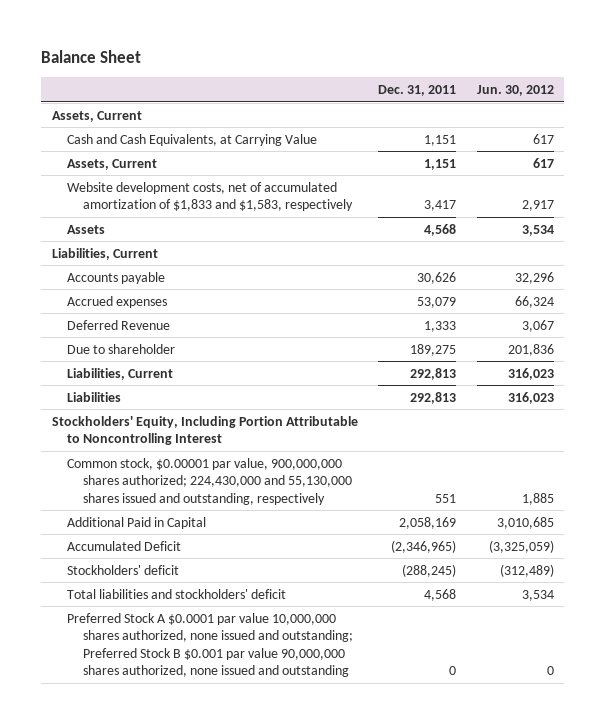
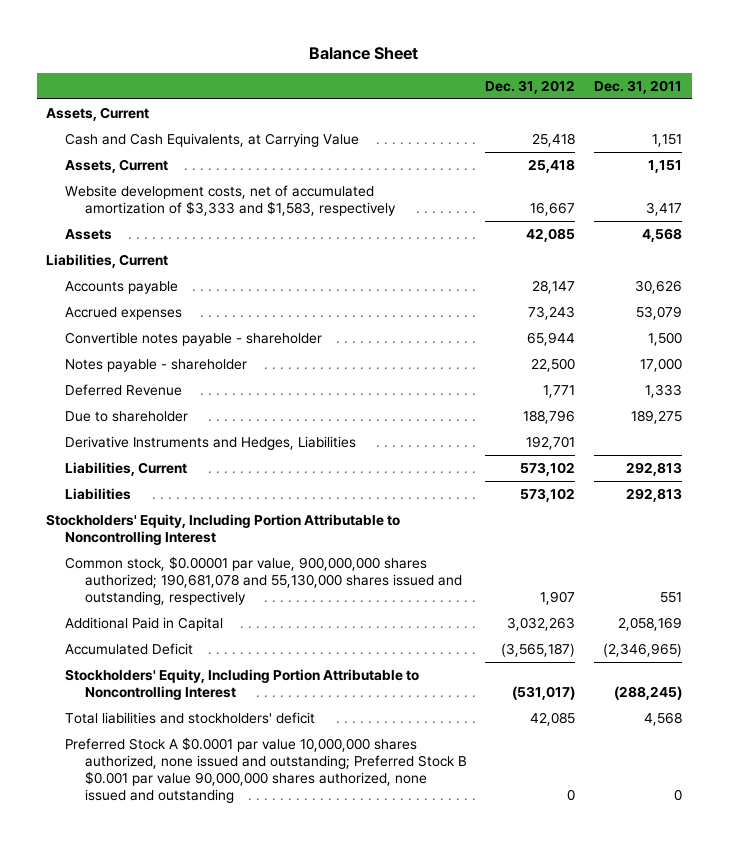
- | Dec. 31, 2011 | Jun. 30, 2012
+ | Dec. 31, 2012 | Dec. 31, 2011
- Website development costs, net of accumulated amortization of $1,833 and $1,583, respectively | 3,417 | 2,917
+ Website development costs, net of accumulated amortization of $3,333 and $1,583, respectively | 16,667 | 3,417
+ Convertible notes payable - shareholder | 65,944 | 1,500
+ Notes payable - shareholder | 22,500 | 17,000
+ Derivative Instruments and Hedges, Liabilities | 192,701 |
- Common stock, $0.00001 par value, 900,000,000 shares authorized; 224,430,000 and 55,130,000 shares issued and outstanding, respectively | 551 | 1,885
+ Common stock, $0.00001 par value, 900,000,000 shares authorized; 190,681,078 and 55,130,000 shares issued and outstanding, respectively | 1,907 | 551
- Stockholders' deficit | (288,245) | (312,489)
+ Stockholders' Equity, Including Portion Attributable to Noncontrolling Interest | (531,017) | (288,245)

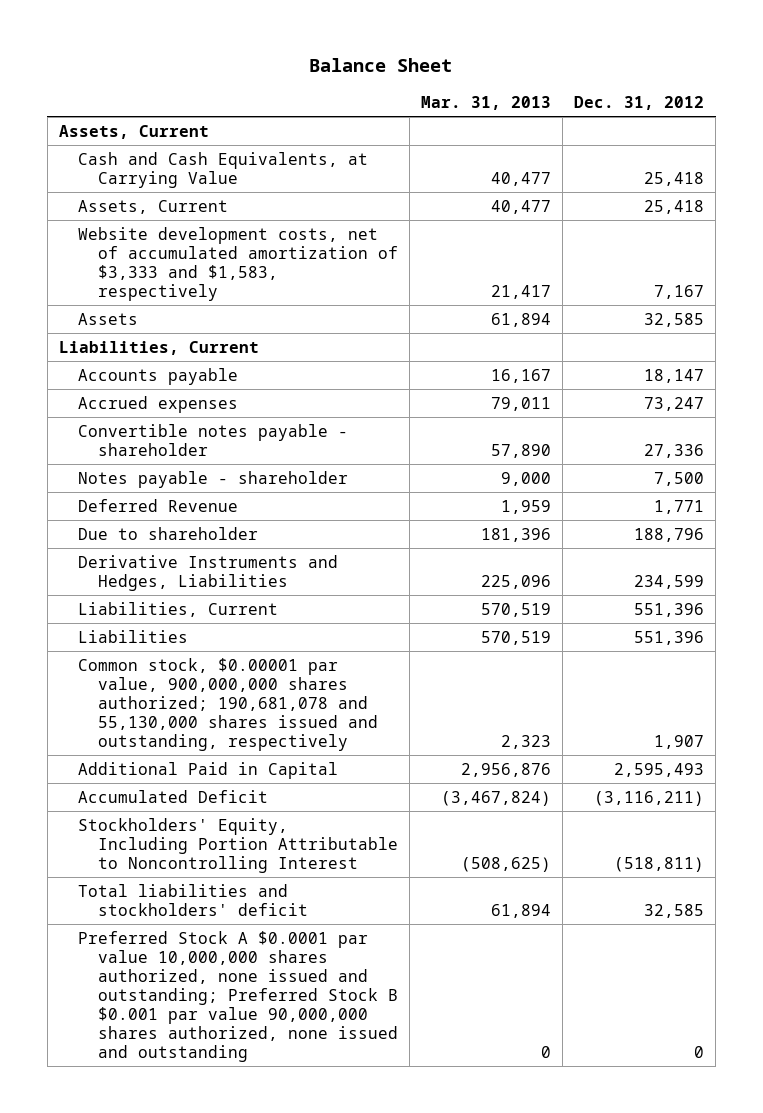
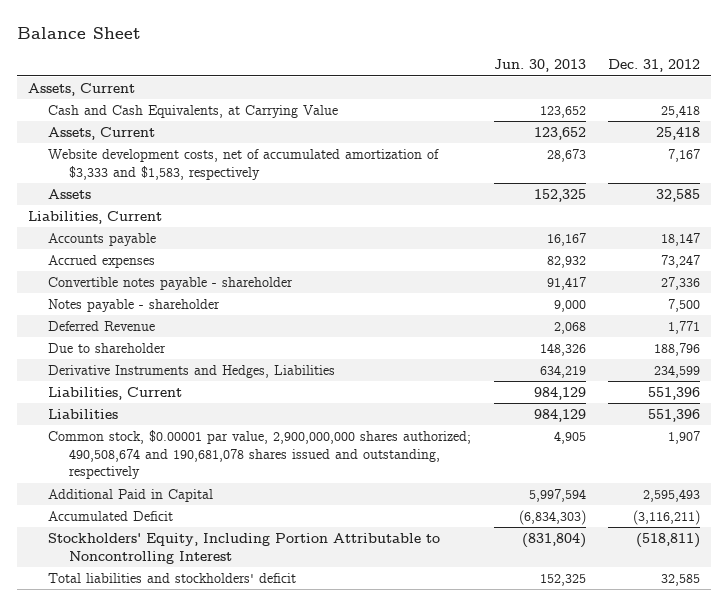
- | Mar. 31, 2013 | Dec. 31, 2012
+ | Jun. 30, 2013 | Dec. 31, 2012
- Common stock, $0.00001 par value, 900,000,000 shares authorized; 190,681,078 and 55,130,000 shares issued and outstanding, respectively | 2,323 | 1,907
+ Common stock, $0.00001 par value, 2,900,000,000 shares authorized; 490,508,674 and 190,681,078 shares issued and outstanding, respectively | 4,905 | 1,907
- Preferred Stock A $0.0001 par value 10,000,000 shares authorized, none issued and outstanding; Preferred Stock B $0.001 par value 90,000,000 shares authorized, none issued and outstanding | 0 | 0

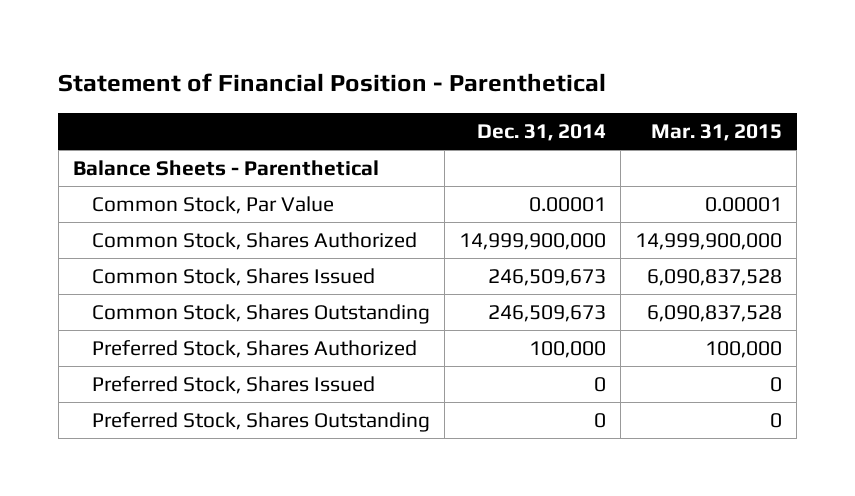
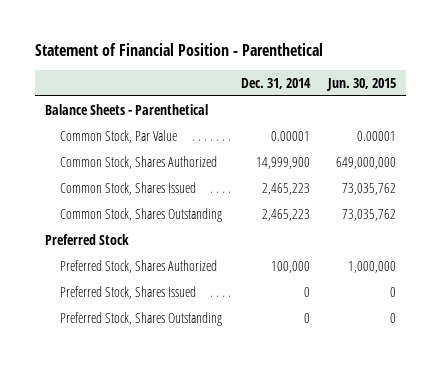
- | Dec. 31, 2014 | Mar. 31, 2015
+ | Dec. 31, 2014 | Jun. 30, 2015
- Common Stock, Shares Authorized | 14,999,900,000 | 14,999,900,000
- Common Stock, Shares Issued | 246,509,673 | 6,090,837,528
- Common Stock, Shares Outstanding | 246,509,673 | 6,090,837,528
+ Common Stock, Shares Authorized | 14,999,900 | 649,000,000
+ Common Stock, Shares Issued | 2,465,223 | 73,035,762
+ Common Stock, Shares Outstanding | 2,465,223 | 73,035,762
+ Preferred Stock

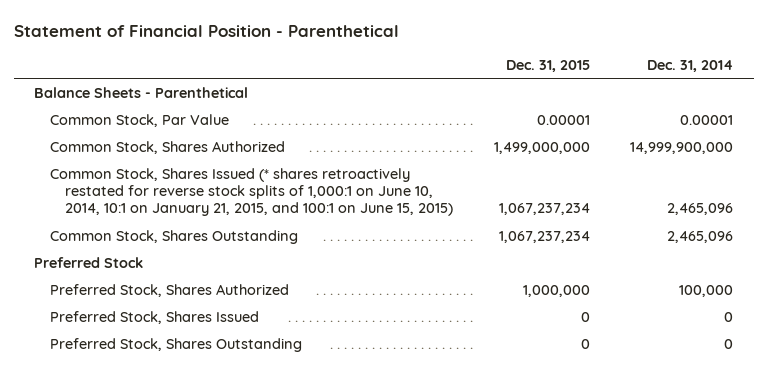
- | Dec. 31, 2014 | Jun. 30, 2015
+ | Dec. 31, 2015 | Dec. 31, 2014
- Common Stock, Shares Authorized | 14,999,900 | 649,000,000
- Common Stock, Shares Issued | 2,465,223 | 73,035,762
- Common Stock, Shares Outstanding | 2,465,223 | 73,035,762
+ Common Stock, Shares Authorized | 1,499,000,000 | 14,999,900,000
+ Common Stock, Shares Issued (* shares retroactively restated for reverse stock splits of 1,000:1 on June 10, 2014, 10:1 on January 21, 2015, and 100:1 on June 15, 2015) | 1,067,237,234 | 2,465,096
+ Common Stock, Shares Outstanding | 1,067,237,234 | 2,465,096

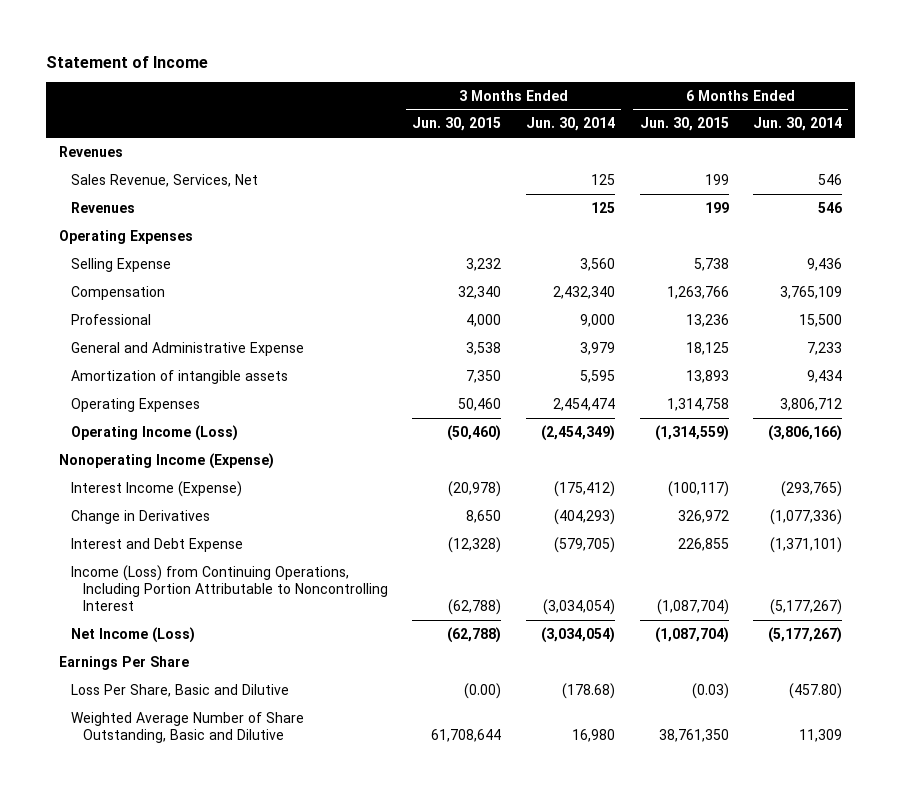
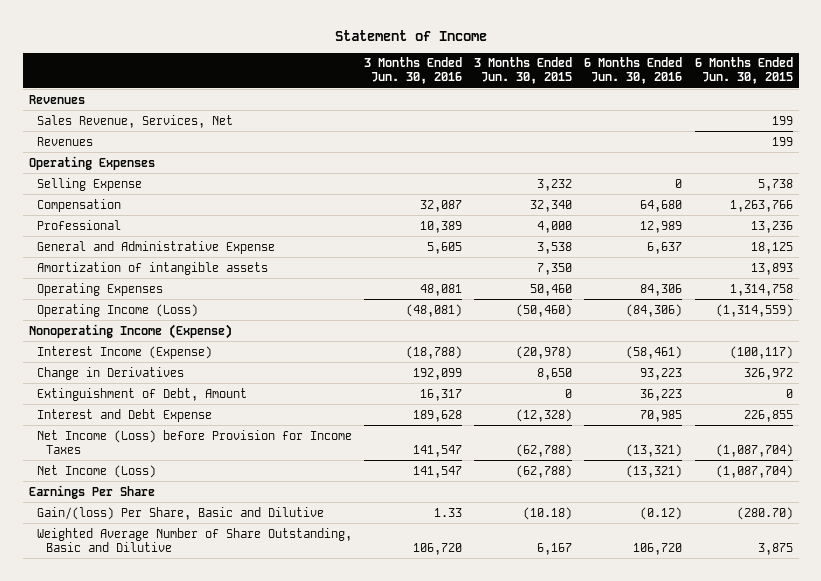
- | 3 Months Ended Jun. 30, 2015 | 3 Months Ended Jun. 30, 2014 | 6 Months Ended Jun. 30, 2015 | 6 Months Ended Jun. 30, 2014
+ | 3 Months Ended Jun. 30, 2016 | 3 Months Ended Jun. 30, 2015 | 6 Months Ended Jun. 30, 2016 | 6 Months Ended Jun. 30, 2015
+ Extinguishment of Debt, Amount | 16,317 | 0 | 36,223 | 0
- Income (Loss) from Continuing Operations, Including Portion Attributable to Noncontrolling Interest | (62,788) | (3,034,054) | (1,087,704) | (5,177,267)
+ Net Income (Loss) before Provision for Income Taxes | 141,547 | (62,788) | (13,321) | (1,087,704)
- Loss Per Share, Basic and Dilutive | (0.00) | (178.68) | (0.03) | (457.80)
- Weighted Average Number of Share Outstanding, Basic and Dilutive | 61,708,644 | 16,980 | 38,761,350 | 11,309
+ Gain/(loss) Per Share, Basic and Dilutive | 1.33 | (10.18) | (0.12) | (280.70)
+ Weighted Average Number of Share Outstanding, Basic and Dilutive | 106,720 | 6,167 | 106,720 | 3,875

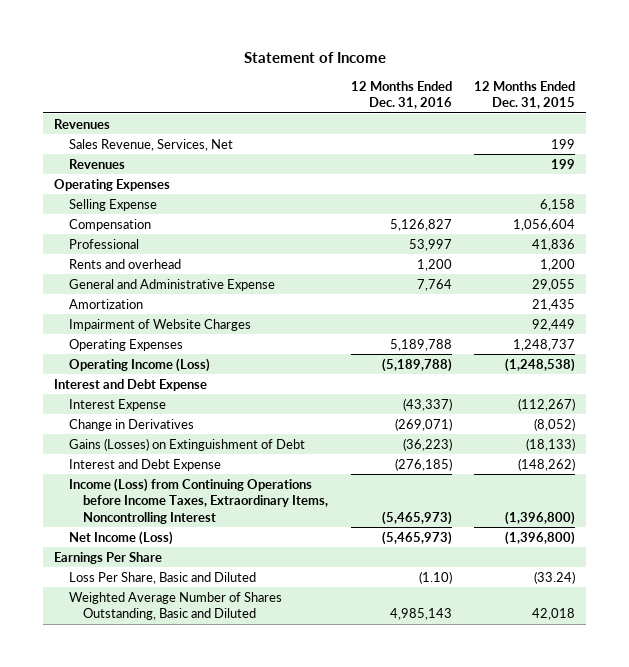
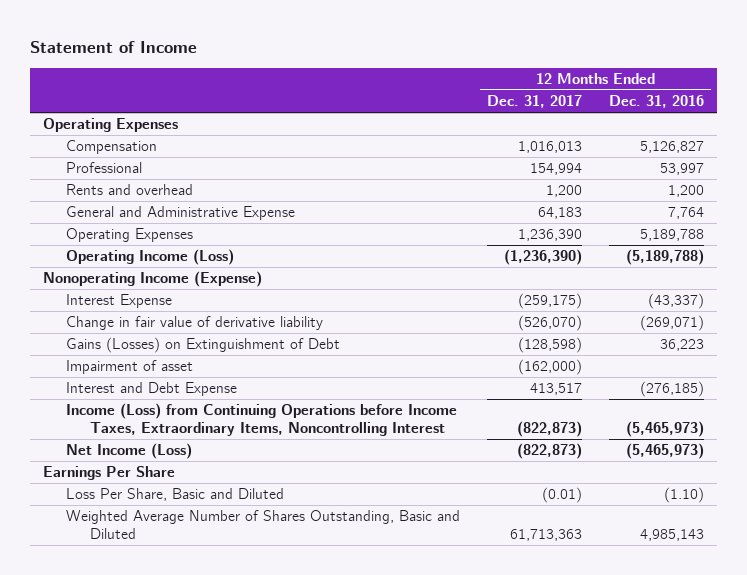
- | 12 Months Ended Dec. 31, 2016 | 12 Months Ended Dec. 31, 2015
+ | 12 Months Ended Dec. 31, 2017 | 12 Months Ended Dec. 31, 2016
- Revenues
- Sales Revenue, Services, Net | | 199
- Revenues | | 199
- Selling Expense | | 6,158
- Amortization | | 21,435
- Impairment of Website Charges | | 92,449
- Interest and Debt Expense
+ Nonoperating Income (Expense)
- Change in Derivatives | (269,071) | (8,052)
- Gains (Losses) on Extinguishment of Debt | (36,223) | (18,133)
+ Change in fair value of derivative liability | (526,070) | (269,071)
+ Gains (Losses) on Extinguishment of Debt | (128,598) | 36,223
+ Impairment of asset | (162,000) |

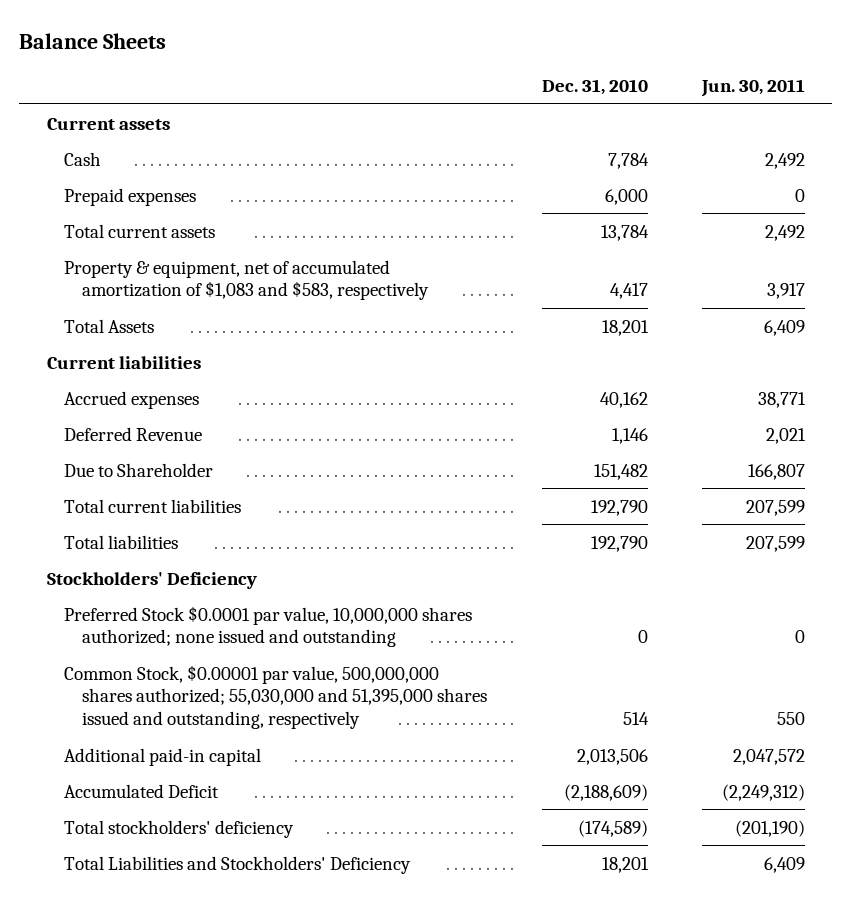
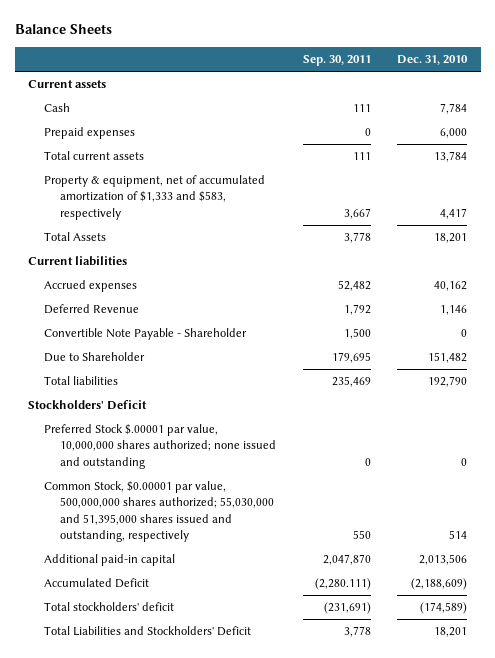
- | Dec. 31, 2010 | Jun. 30, 2011
+ | Sep. 30, 2011 | Dec. 31, 2010
- Property & equipment, net of accumulated amortization of $1,083 and $583, respectively | 4,417 | 3,917
+ Property & equipment, net of accumulated amortization of $1,333 and $583, respectively | 3,667 | 4,417
+ Convertible Note Payable - Shareholder | 1,500 | 0
- Total current liabilities | 192,790 | 207,599
- Stockholders' Deficiency
- Preferred Stock $0.0001 par value, 10,000,000 shares authorized; none issued and outstanding | 0 | 0
+ Stockholders' Deficit
+ Preferred Stock $.00001 par value, 10,000,000 shares authorized; none issued and outstanding | 0 | 0
- Total stockholders' deficiency | (174,589) | (201,190)
- Total Liabilities and Stockholders' Deficiency | 18,201 | 6,409
+ Total stockholders' deficit | (231,691) | (174,589)
+ Total Liabilities and Stockholders' Deficit | 3,778 | 18,201

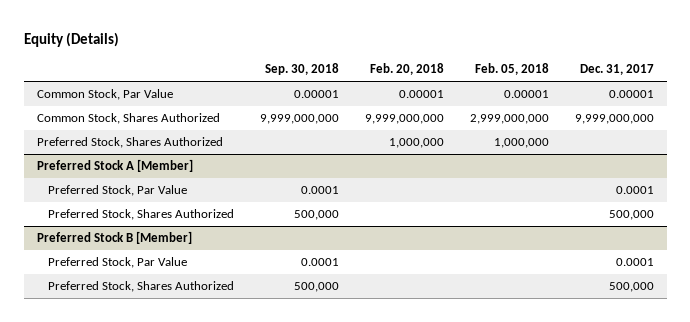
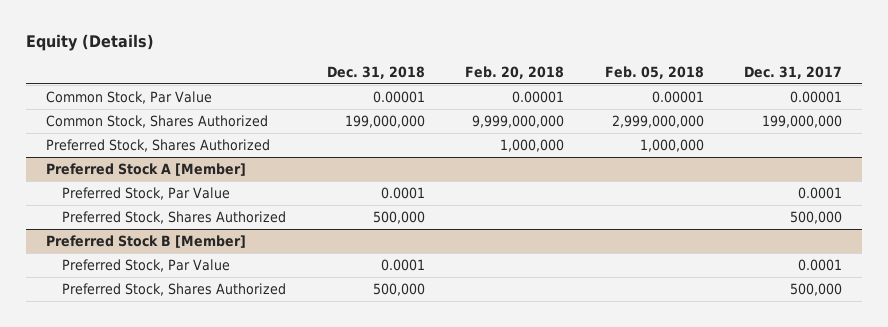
- | Sep. 30, 2018 | Feb. 20, 2018 | Feb. 05, 2018 | Dec. 31, 2017
+ | Dec. 31, 2018 | Feb. 20, 2018 | Feb. 05, 2018 | Dec. 31, 2017
- Common Stock, Shares Authorized | 9,999,000,000 | 9,999,000,000 | 2,999,000,000 | 9,999,000,000
+ Common Stock, Shares Authorized | 199,000,000 | 9,999,000,000 | 2,999,000,000 | 199,000,000

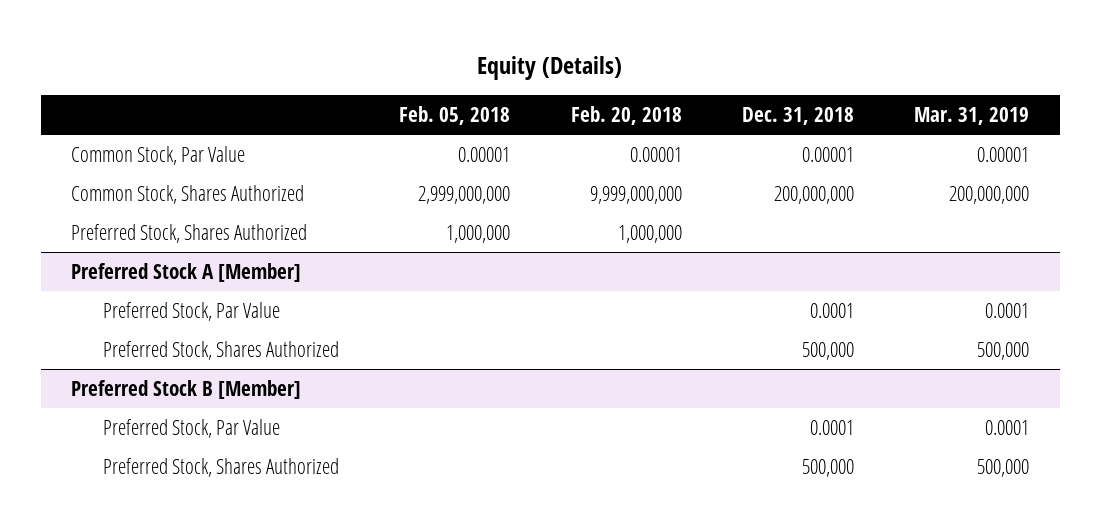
- | Dec. 31, 2018 | Feb. 20, 2018 | Feb. 05, 2018 | Dec. 31, 2017
+ | Feb. 05, 2018 | Feb. 20, 2018 | Dec. 31, 2018 | Mar. 31, 2019
- Common Stock, Shares Authorized | 199,000,000 | 9,999,000,000 | 2,999,000,000 | 199,000,000
+ Common Stock, Shares Authorized | 2,999,000,000 | 9,999,000,000 | 200,000,000 | 200,000,000

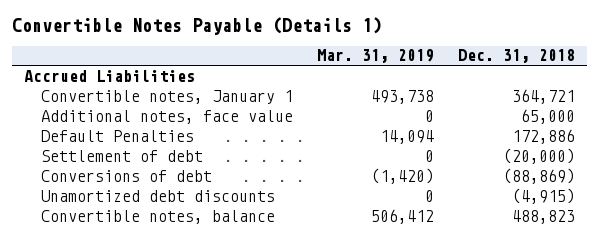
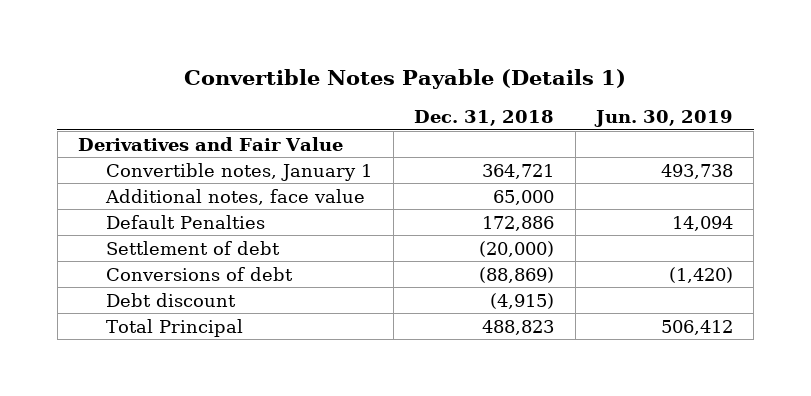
- | Mar. 31, 2019 | Dec. 31, 2018
+ | Dec. 31, 2018 | Jun. 30, 2019
- Accrued Liabilities
+ Derivatives and Fair Value
- Unamortized debt discounts | 0 | (4,915)
- Convertible notes, balance | 506,412 | 488,823
+ Debt discount | (4,915) |
+ Total Principal | 488,823 | 506,412

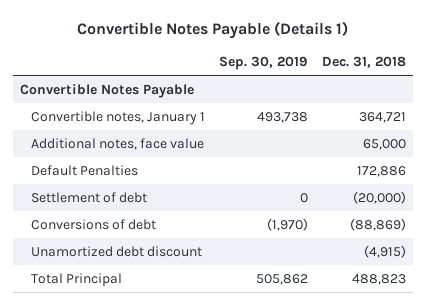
- | Dec. 31, 2018 | Jun. 30, 2019
+ | Sep. 30, 2019 | Dec. 31, 2018
- Derivatives and Fair Value
+ Convertible Notes Payable
- Debt discount | (4,915) |
+ Unamortized debt discount | | (4,915)

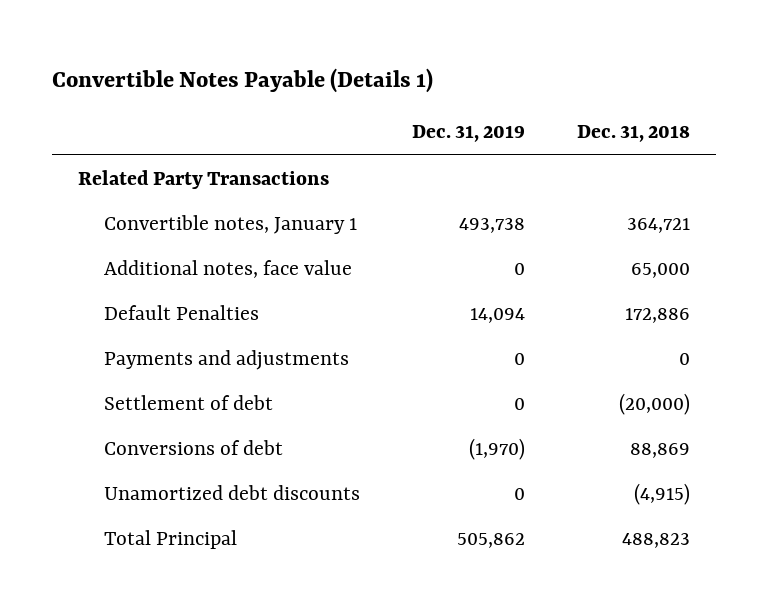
- | Sep. 30, 2019 | Dec. 31, 2018
+ | Dec. 31, 2019 | Dec. 31, 2018
- Convertible Notes Payable
+ Related Party Transactions
+ Payments and adjustments | 0 | 0
- Conversions of debt | (1,970) | (88,869)
- Unamortized debt discount | | (4,915)
+ Conversions of debt | (1,970) | 88,869
+ Unamortized debt discounts | 0 | (4,915)

